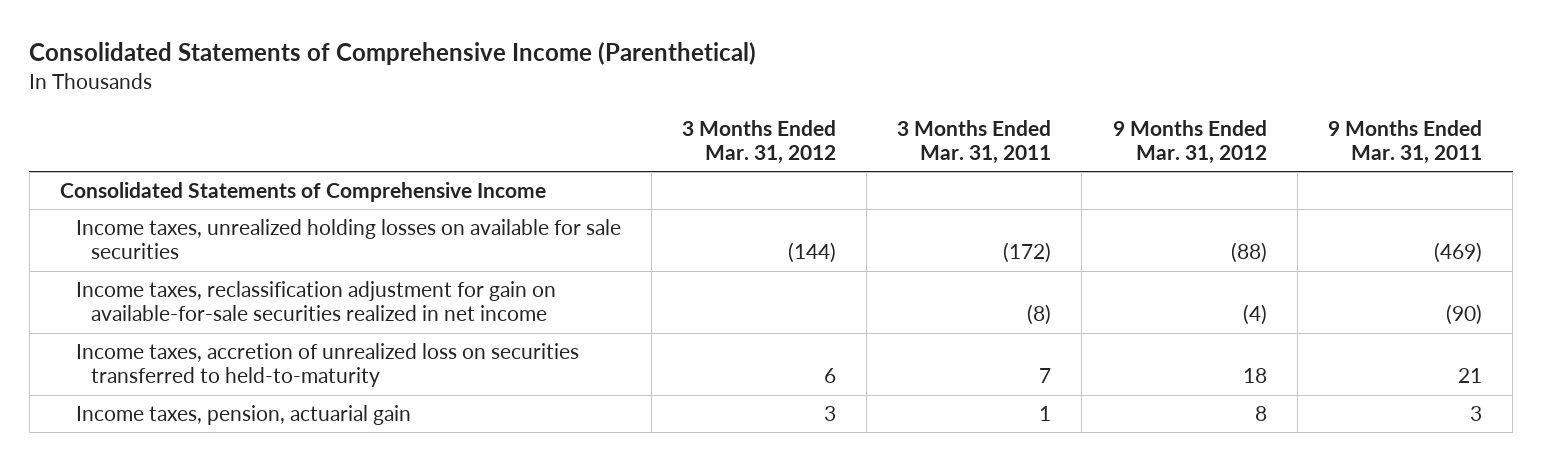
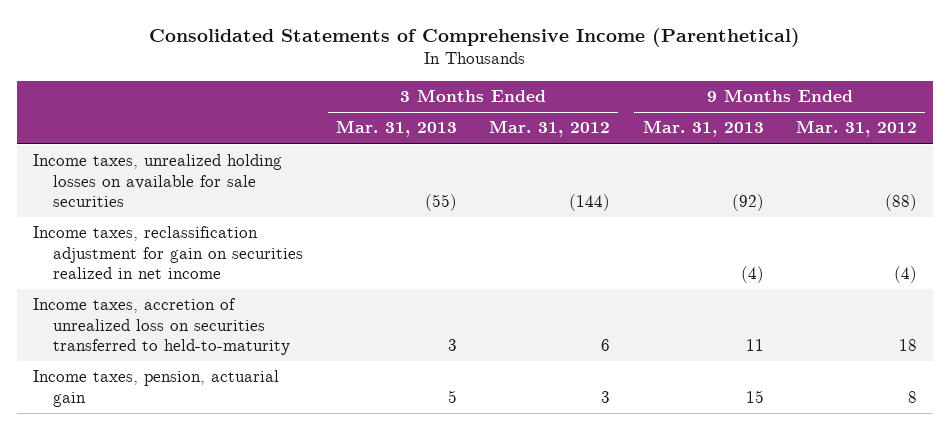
- | 3 Months Ended Mar. 31, 2012 | 3 Months Ended Mar. 31, 2011 | 9 Months Ended Mar. 31, 2012 | 9 Months Ended Mar. 31, 2011
+ | 3 Months Ended Mar. 31, 2013 | 3 Months Ended Mar. 31, 2012 | 9 Months Ended Mar. 31, 2013 | 9 Months Ended Mar. 31, 2012
- Consolidated Statements of Comprehensive Income
- Income taxes, reclassification adjustment for gain on available-for-sale securities realized in net income | | (8) | (4) | (90)
+ Income taxes, reclassification adjustment for gain on securities realized in net income | | | (4) | (4)

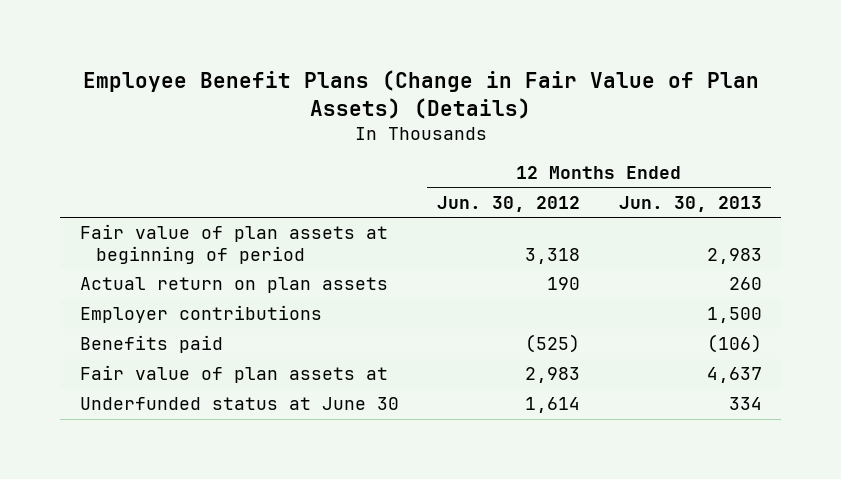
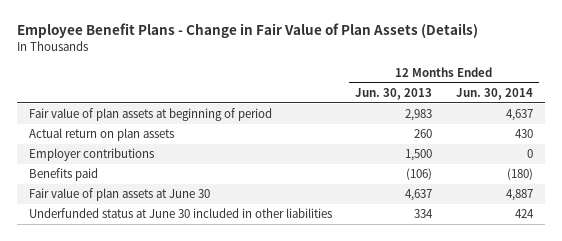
- Employee Benefit Plans (Change in Fair Value of Plan Assets) (Details)
+ Employee Benefit Plans - Change in Fair Value of Plan Assets (Details)
- | 12 Months Ended Jun. 30, 2012 | 12 Months Ended Jun. 30, 2013
+ | 12 Months Ended Jun. 30, 2013 | 12 Months Ended Jun. 30, 2014
- Fair value of plan assets at | 2,983 | 4,637
- Underfunded status at June 30 | 1,614 | 334
+ Fair value of plan assets at June 30 | 4,637 | 4,887
+ Underfunded status at June 30 included in other liabilities | 334 | 424

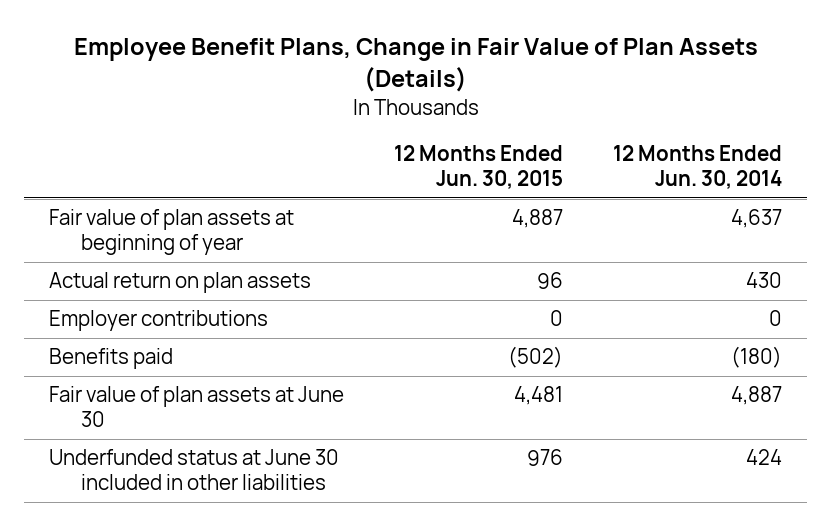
- Employee Benefit Plans - Change in Fair Value of Plan Assets (Details)
+ Employee Benefit Plans, Change in Fair Value of Plan Assets (Details)
- | 12 Months Ended Jun. 30, 2013 | 12 Months Ended Jun. 30, 2014
+ | 12 Months Ended Jun. 30, 2015 | 12 Months Ended Jun. 30, 2014
- Fair value of plan assets at beginning of period | 2,983 | 4,637
+ Fair value of plan assets at beginning of year | 4,887 | 4,637

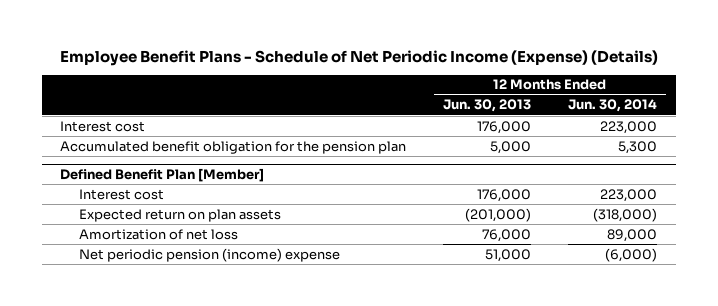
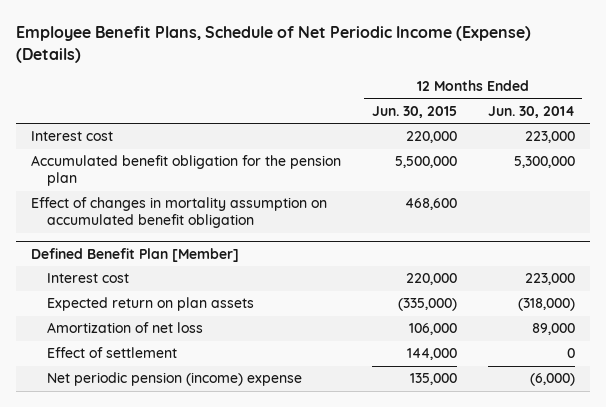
- Employee Benefit Plans - Schedule of Net Periodic Income (Expense) (Details)
+ Employee Benefit Plans, Schedule of Net Periodic Income (Expense) (Details)
- | 12 Months Ended Jun. 30, 2013 | 12 Months Ended Jun. 30, 2014
+ | 12 Months Ended Jun. 30, 2015 | 12 Months Ended Jun. 30, 2014
- Accumulated benefit obligation for the pension plan | 5,000 | 5,300
+ Accumulated benefit obligation for the pension plan | 5,500,000 | 5,300,000
+ Effect of changes in mortality assumption on accumulated benefit obligation | 468,600 |
@ Defined Benefit Plan [Member]
+ Effect of settlement | 144,000 | 0

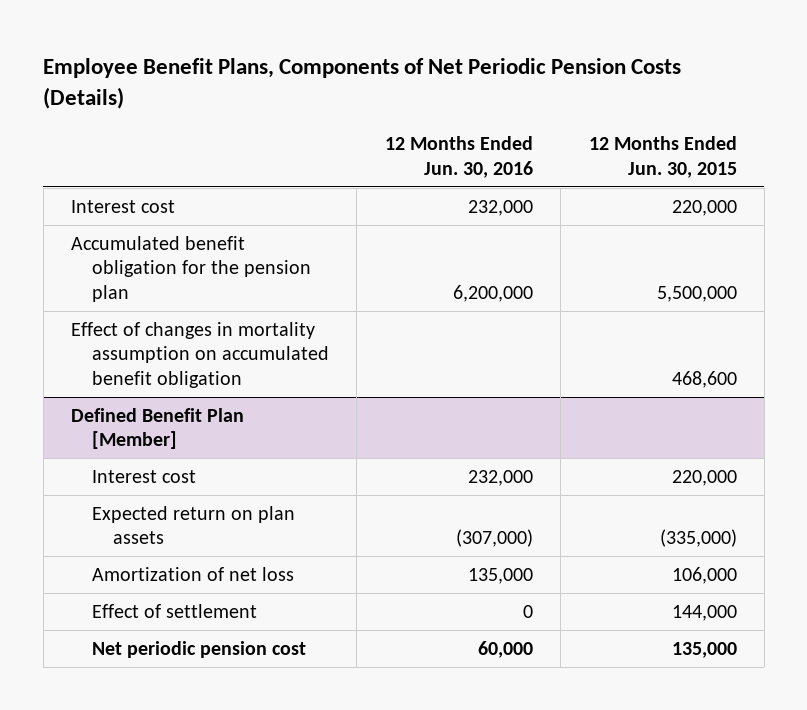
- Employee Benefit Plans, Schedule of Net Periodic Income (Expense) (Details)
+ Employee Benefit Plans, Components of Net Periodic Pension Costs (Details)
- | 12 Months Ended Jun. 30, 2015 | 12 Months Ended Jun. 30, 2014
+ | 12 Months Ended Jun. 30, 2016 | 12 Months Ended Jun. 30, 2015
@ Defined Benefit Plan [Member]
- Net periodic pension (income) expense | 135,000 | (6,000)
+ Net periodic pension cost | 60,000 | 135,000

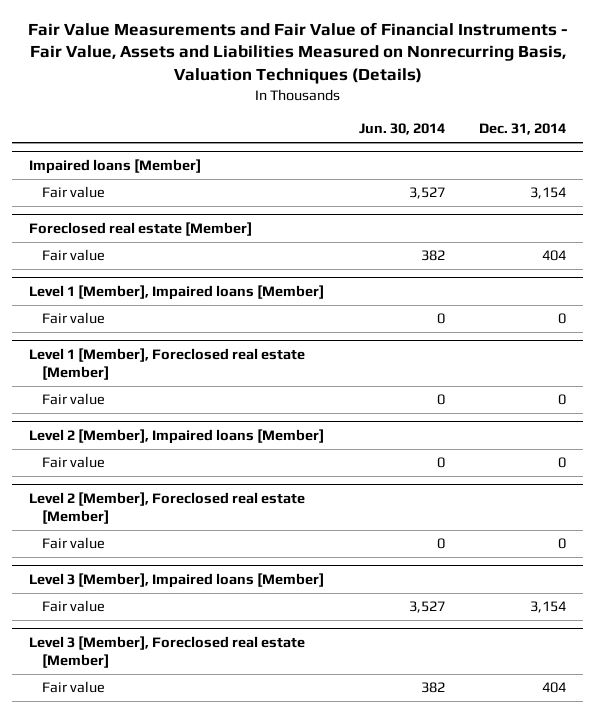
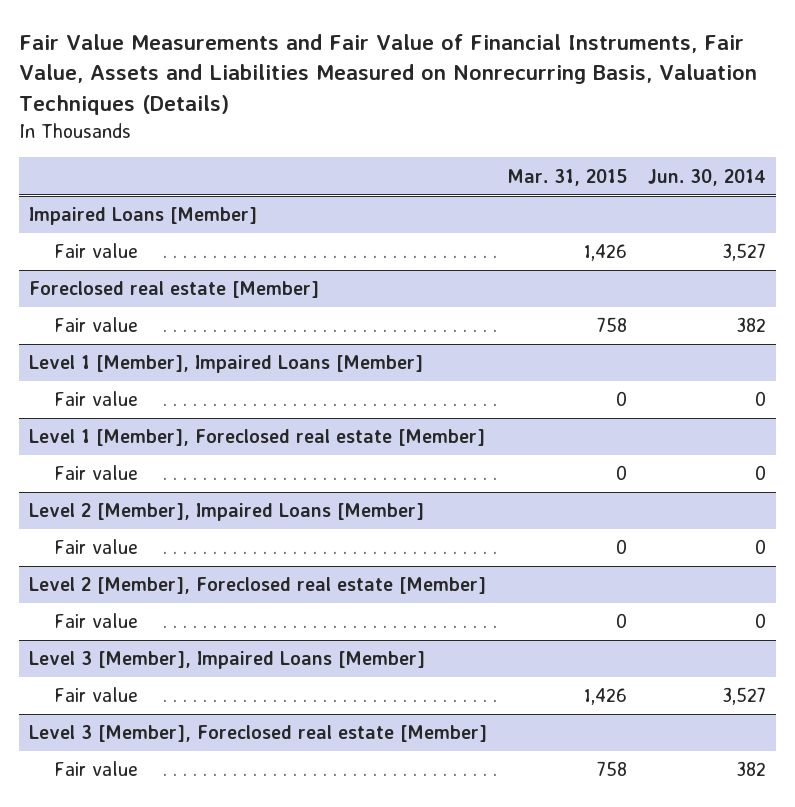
- Fair Value Measurements and Fair Value of Financial Instruments - Fair Value, Assets and Liabilities Measured on Nonrecurring Basis, Valuation Techniques (Details)
+ Fair Value Measurements and Fair Value of Financial Instruments, Fair Value, Assets and Liabilities Measured on Nonrecurring Basis, Valuation Techniques (Details)
- | Jun. 30, 2014 | Dec. 31, 2014
+ | Mar. 31, 2015 | Jun. 30, 2014
- Impaired loans [Member]
+ Impaired Loans [Member]
- Level 1 [Member], Impaired loans [Member]
+ Level 1 [Member], Impaired Loans [Member]
- Level 2 [Member], Impaired loans [Member]
+ Level 2 [Member], Impaired Loans [Member]
- Level 3 [Member], Impaired loans [Member]
+ Level 3 [Member], Impaired Loans [Member]

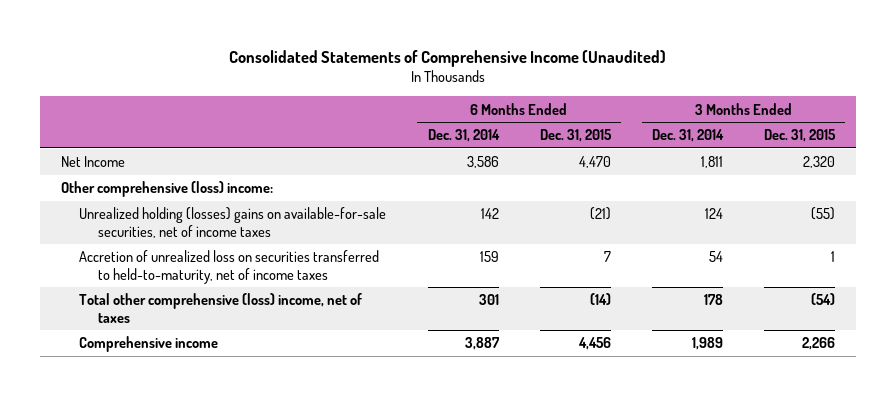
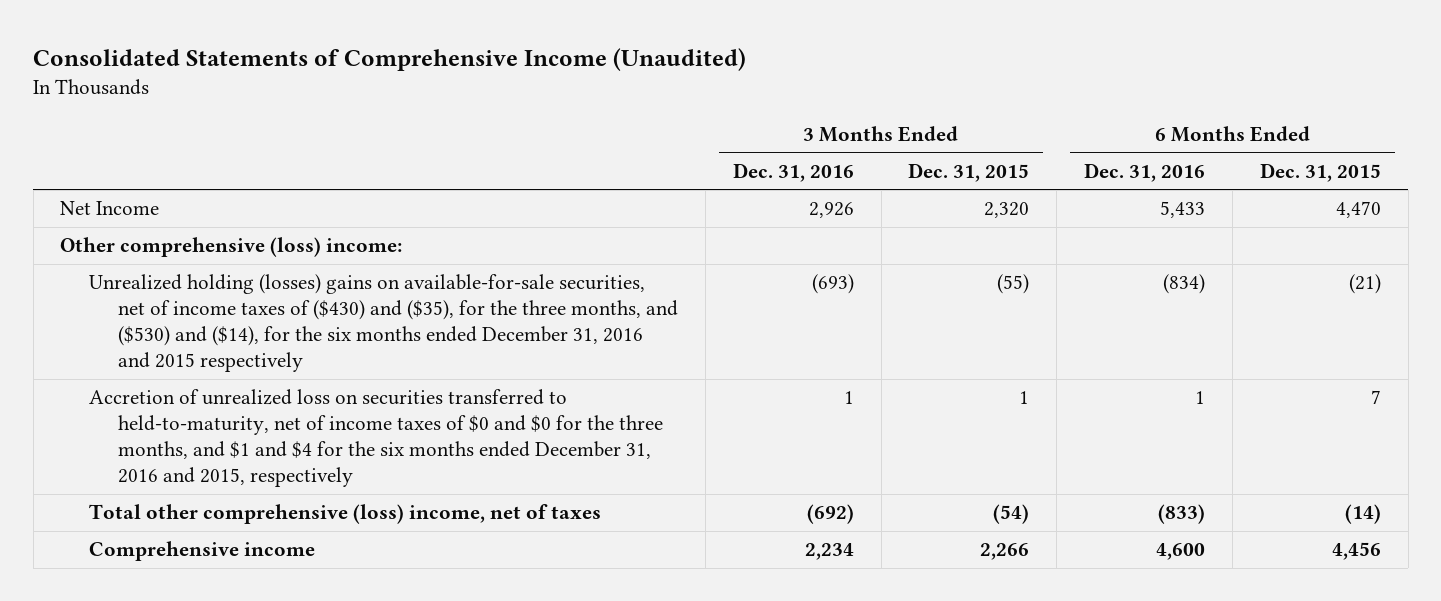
- | 6 Months Ended Dec. 31, 2014 | 6 Months Ended Dec. 31, 2015 | 3 Months Ended Dec. 31, 2014 | 3 Months Ended Dec. 31, 2015
+ | 3 Months Ended Dec. 31, 2016 | 3 Months Ended Dec. 31, 2015 | 6 Months Ended Dec. 31, 2016 | 6 Months Ended Dec. 31, 2015
- Unrealized holding (losses) gains on available-for-sale securities, net of income taxes | 142 | (21) | 124 | (55)
- Accretion of unrealized loss on securities transferred to held-to-maturity, net of income taxes | 159 | 7 | 54 | 1
+ Unrealized holding (losses) gains on available-for-sale securities, net of income taxes of ($430) and ($35), for the three months, and ($530) and ($14), for the six months ended December 31, 2016 and 2015 respectively | (693) | (55) | (834) | (21)
+ Accretion of unrealized loss on securities transferred to held-to-maturity, net of income taxes of $0 and $0 for the three months, and $1 and $4 for the six months ended December 31, 2016 and 2015, respectively | 1 | 1 | 1 | 7

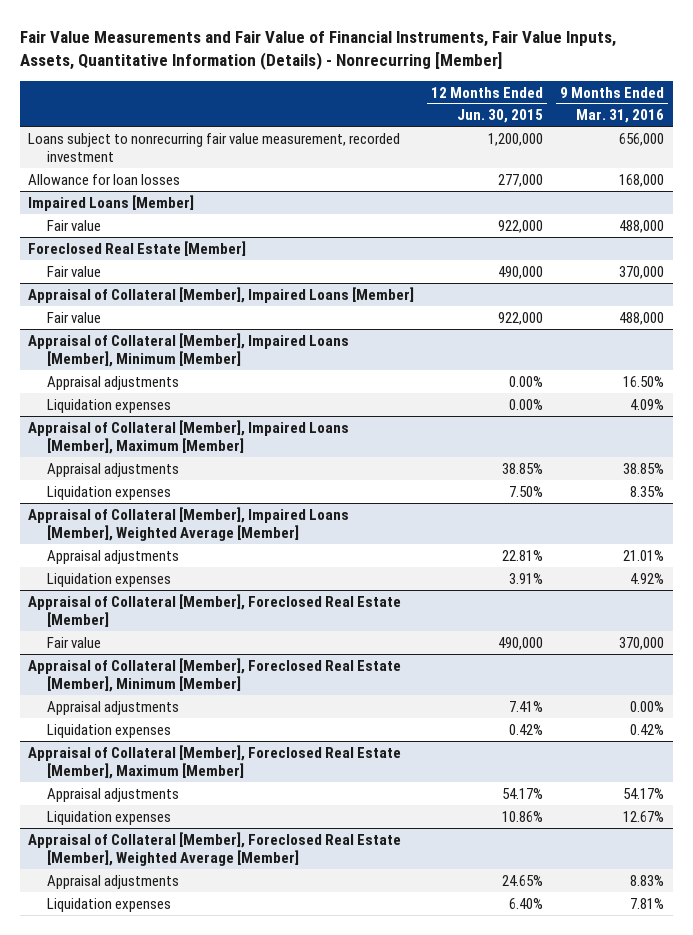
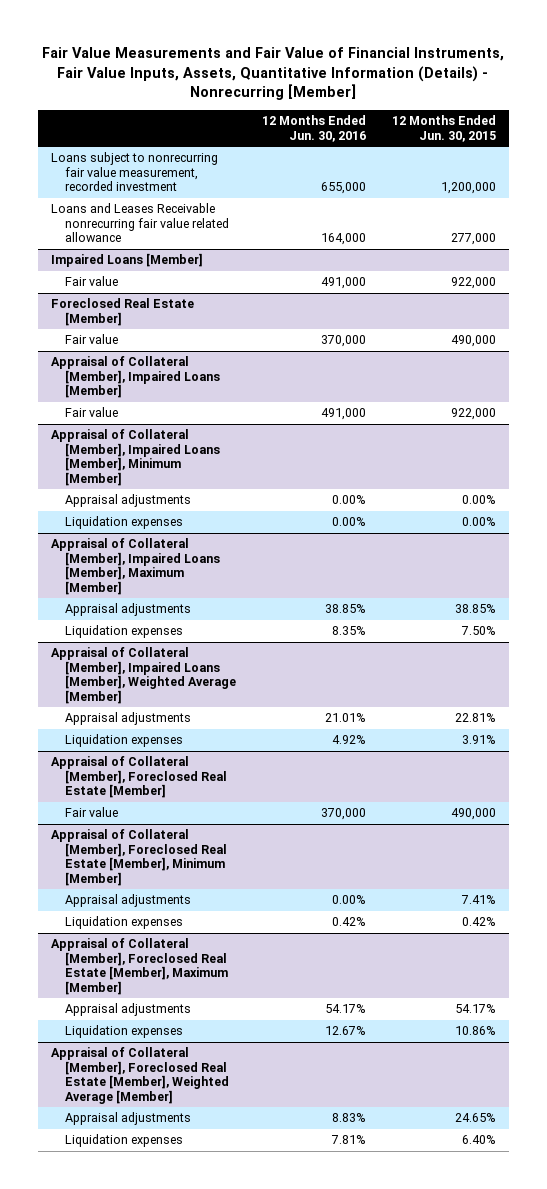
- | 12 Months Ended Jun. 30, 2015 | 9 Months Ended Mar. 31, 2016
+ | 12 Months Ended Jun. 30, 2016 | 12 Months Ended Jun. 30, 2015
- Allowance for loan losses | 277,000 | 168,000
+ Loans and Leases Receivable nonrecurring fair value related allowance | 164,000 | 277,000

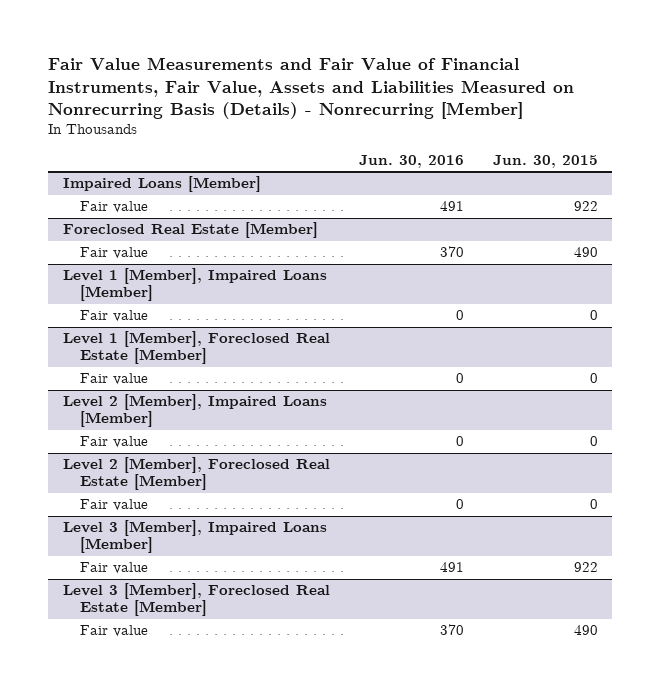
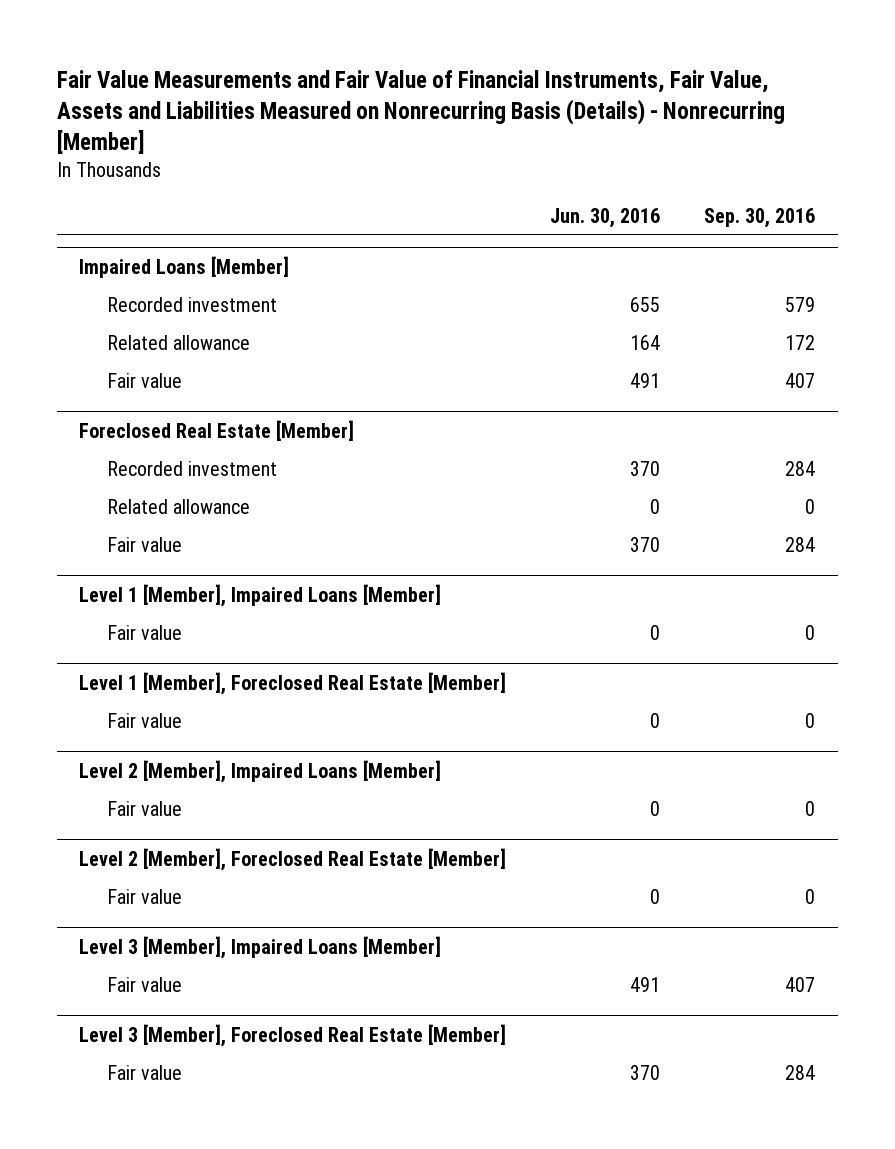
- | Jun. 30, 2016 | Jun. 30, 2015
+ | Jun. 30, 2016 | Sep. 30, 2016
@ Impaired Loans [Member]
+ Recorded investment | 655 | 579
+ Related allowance | 164 | 172
@ Foreclosed Real Estate [Member]
+ Recorded investment | 370 | 284
+ Related allowance | 0 | 0

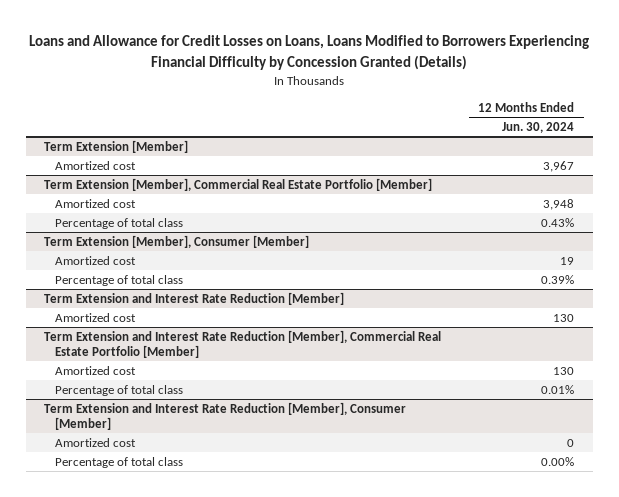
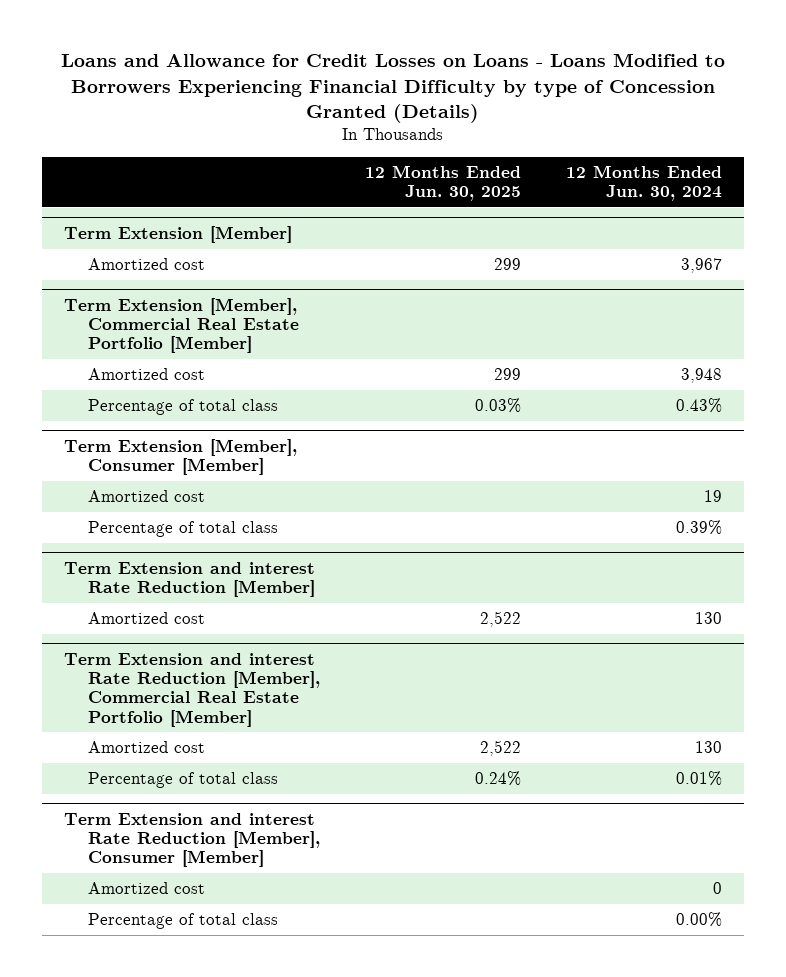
- Loans and Allowance for Credit Losses on Loans, Loans Modified to Borrowers Experiencing Financial Difficulty by Concession Granted (Details)
+ Loans and Allowance for Credit Losses on Loans - Loans Modified to Borrowers Experiencing Financial Difficulty by type of Concession Granted (Details)
- | 12 Months Ended Jun. 30, 2024
+ | 12 Months Ended Jun. 30, 2025 | 12 Months Ended Jun. 30, 2024
- Term Extension and Interest Rate Reduction [Member]
+ Term Extension and interest Rate Reduction [Member]
- Term Extension and Interest Rate Reduction [Member], Commercial Real Estate Portfolio [Member]
+ Term Extension and interest Rate Reduction [Member], Commercial Real Estate Portfolio [Member]
- Term Extension and Interest Rate Reduction [Member], Consumer [Member]
+ Term Extension and interest Rate Reduction [Member], Consumer [Member]

